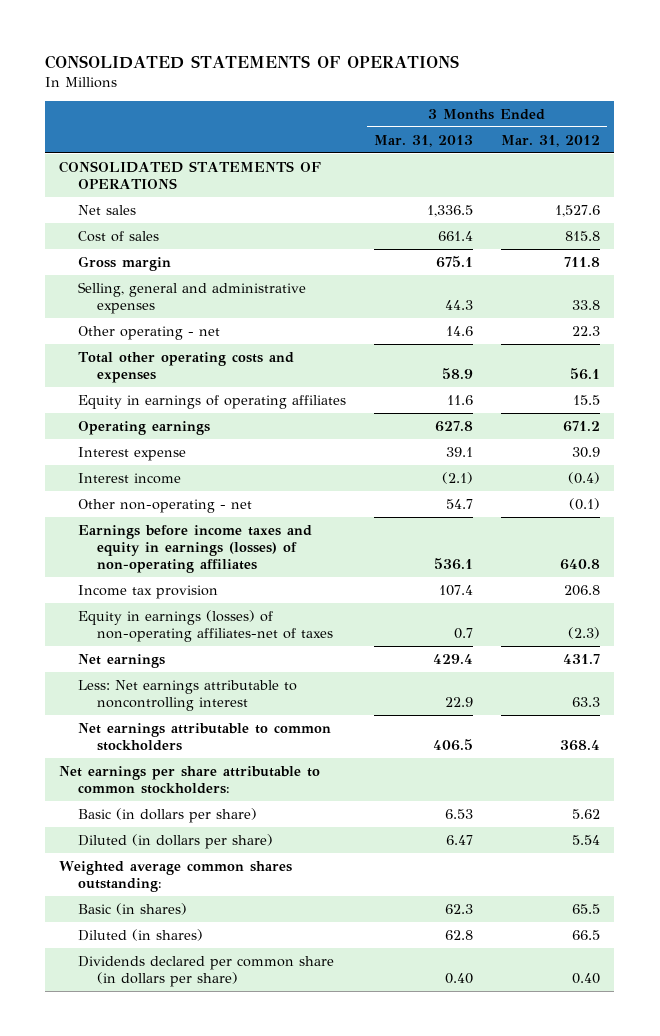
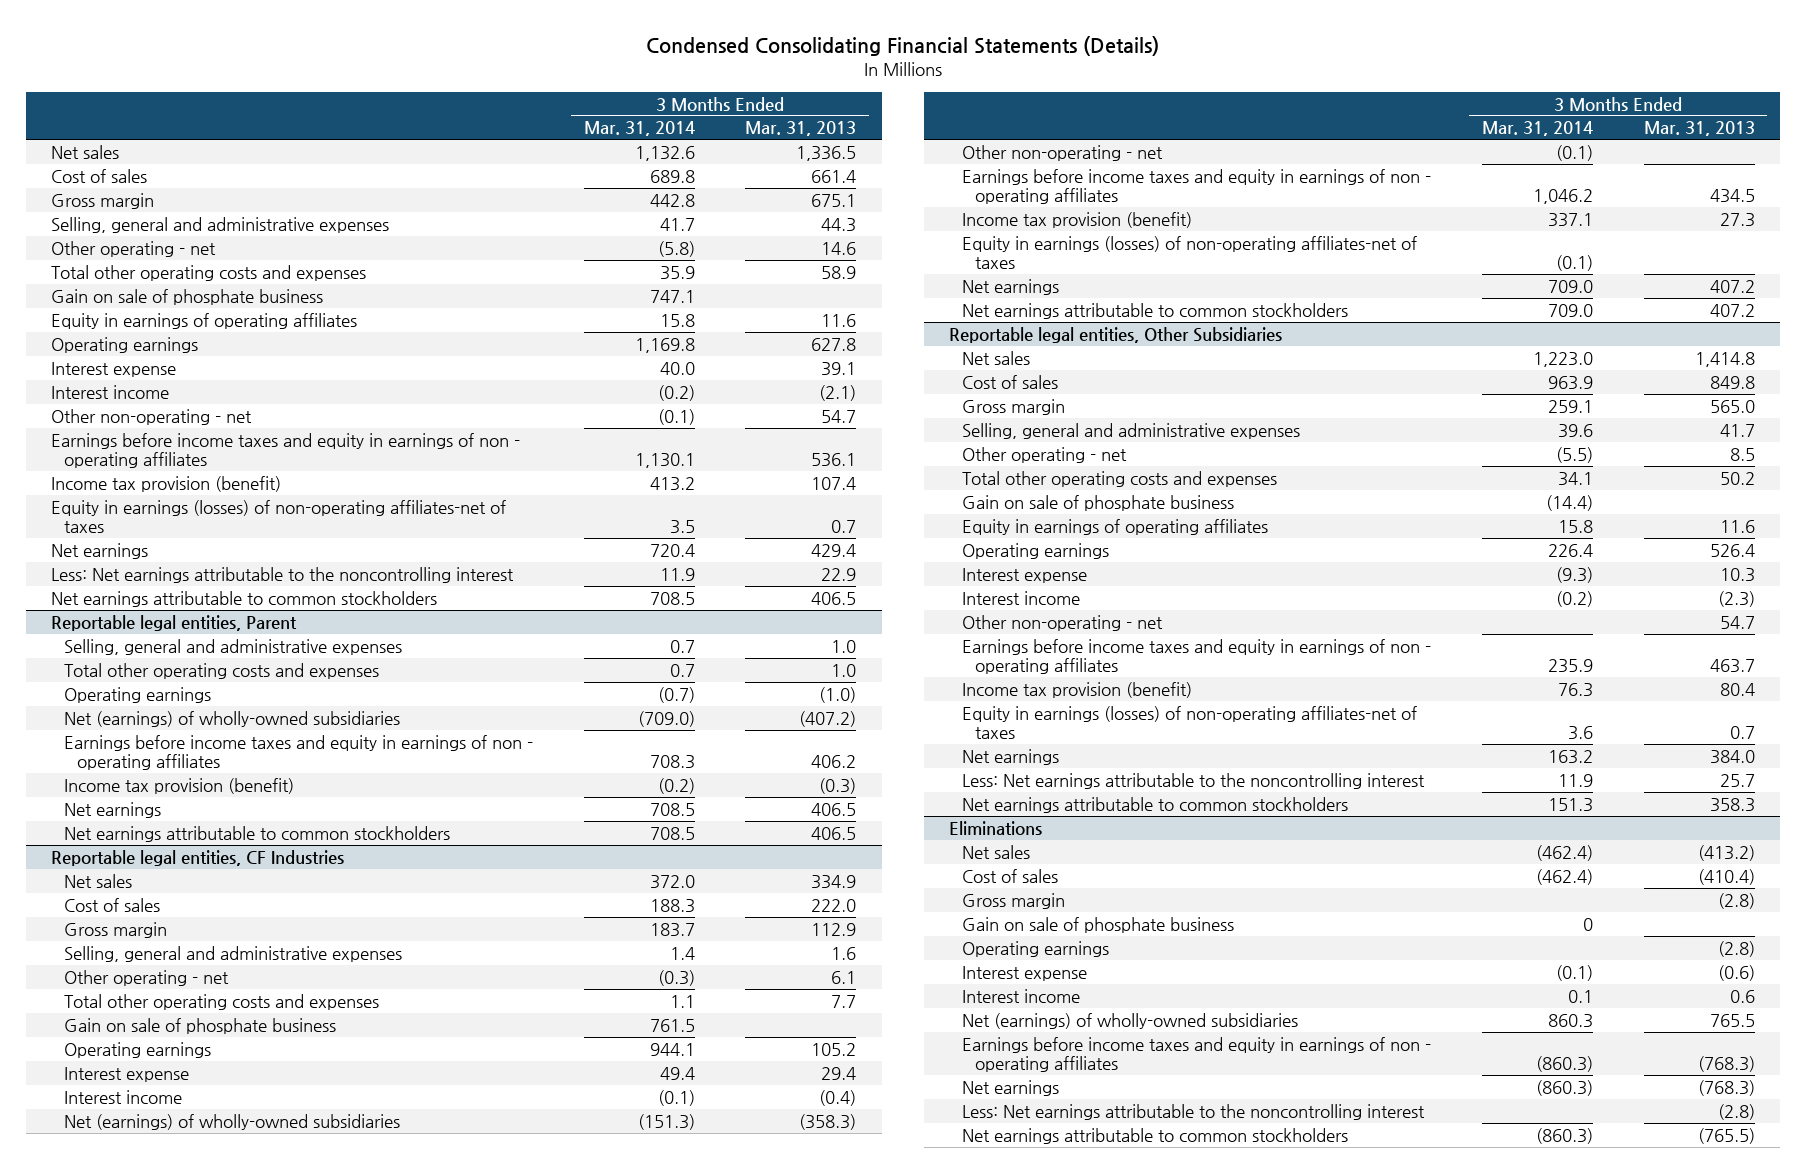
- CONSOLIDATED STATEMENTS OF OPERATIONS
+ Condensed Consolidating Financial Statements (Details)
- | 3 Months Ended Mar. 31, 2013 | 3 Months Ended Mar. 31, 2012
+ | 3 Months Ended Mar. 31, 2014 | 3 Months Ended Mar. 31, 2013
- CONSOLIDATED STATEMENTS OF OPERATIONS
+ Gain on sale of phosphate business | 747.1 |
- Earnings before income taxes and equity in earnings (losses) of non-operating affiliates | 536.1 | 640.8
- Income tax provision | 107.4 | 206.8
+ Earnings before income taxes and equity in earnings of non - operating affiliates | 1,130.1 | 536.1
+ Income tax provision (benefit) | 413.2 | 107.4
- Less: Net earnings attributable to noncontrolling interest | 22.9 | 63.3
+ Less: Net earnings attributable to the noncontrolling interest | 11.9 | 22.9
- Net earnings per share attributable to common stockholders:
- Basic (in dollars per share) | 6.53 | 5.62
- Diluted (in dollars per share) | 6.47 | 5.54
- Weighted average common shares outstanding:
- Basic (in shares) | 62.3 | 65.5
- Diluted (in shares) | 62.8 | 66.5
- Dividends declared per common share (in dollars per share) | 0.40 | 0.40
+ Reportable legal entities, Parent
+ Selling, general and administrative expenses | 0.7 | 1.0
+ Total other operating costs and expenses | 0.7 | 1.0
+ Operating earnings | (0.7) | (1.0)
+ Net (earnings) of wholly-owned subsidiaries | (709.0) | (407.2)
+ Earnings before income taxes and equity in earnings of non - operating affiliates | 708.3 | 406.2
+ Income tax provision (benefit) | (0.2) | (0.3)
+ Net earnings | 708.5 | 406.5
+ Net earnings attributable to common stockholders | 708.5 | 406.5
+ Reportable legal entities, CF Industries
+ Net sales | 372.0 | 334.9
+ Cost of sales | 188.3 | 222.0
+ Gross margin | 183.7 | 112.9
+ Selling, general and administrative expenses | 1.4 | 1.6
+ Other operating - net | (0.3) | 6.1
+ Total other operating costs and expenses | 1.1 | 7.7
+ Gain on sale of phosphate business | 761.5 |
+ Operating earnings | 944.1 | 105.2
+ Interest expense | 49.4 | 29.4
+ Interest income | (0.1) | (0.4)
+ Net (earnings) of wholly-owned subsidiaries | (151.3) | (358.3)
+ Other non-operating - net | (0.1) |
+ Earnings before income taxes and equity in earnings of non - operating affiliates | 1,046.2 | 434.5
+ Income tax provision (benefit) | 337.1 | 27.3
+ Equity in earnings (losses) of non-operating affiliates-net of taxes | (0.1) |
+ Net earnings | 709.0 | 407.2
+ Net earnings attributable to common stockholders | 709.0 | 407.2
+ Reportable legal entities, Other Subsidiaries
+ Net sales | 1,223.0 | 1,414.8
+ Cost of sales | 963.9 | 849.8
+ Gross margin | 259.1 | 565.0
+ Selling, general and administrative expenses | 39.6 | 41.7
+ Other operating - net | (5.5) | 8.5
+ Total other operating costs and expenses | 34.1 | 50.2
+ Gain on sale of phosphate business | (14.4) |
+ Equity in earnings of operating affiliates | 15.8 | 11.6
+ Operating earnings | 226.4 | 526.4
+ Interest expense | (9.3) | 10.3
+ Interest income | (0.2) | (2.3)
+ Other non-operating - net | | 54.7
+ Earnings before income taxes and equity in earnings of non - operating affiliates | 235.9 | 463.7
+ Income tax provision (benefit) | 76.3 | 80.4
+ Equity in earnings (losses) of non-operating affiliates-net of taxes | 3.6 | 0.7
+ Net earnings | 163.2 | 384.0
+ Less: Net earnings attributable to the noncontrolling interest | 11.9 | 25.7
+ Net earnings attributable to common stockholders | 151.3 | 358.3
+ Eliminations
+ Net sales | (462.4) | (413.2)
+ Cost of sales | (462.4) | (410.4)
+ Gross margin | | (2.8)
+ Gain on sale of phosphate business | 0 |
+ Operating earnings | | (2.8)
+ Interest expense | (0.1) | (0.6)
+ Interest income | 0.1 | 0.6
+ Net (earnings) of wholly-owned subsidiaries | 860.3 | 765.5
+ Earnings before income taxes and equity in earnings of non - operating affiliates | (860.3) | (768.3)
+ Net earnings | (860.3) | (768.3)
+ Less: Net earnings attributable to the noncontrolling interest | | (2.8)
+ Net earnings attributable to common stockholders | (860.3) | (765.5)

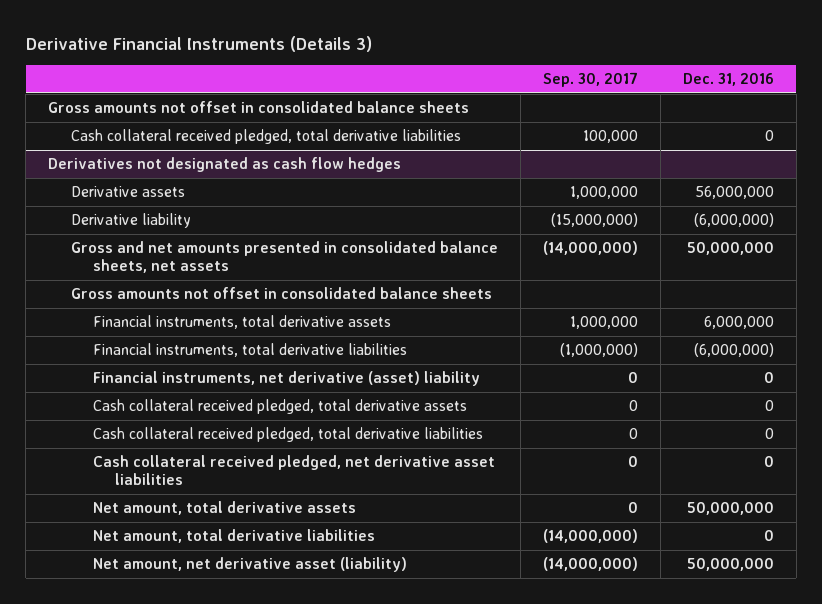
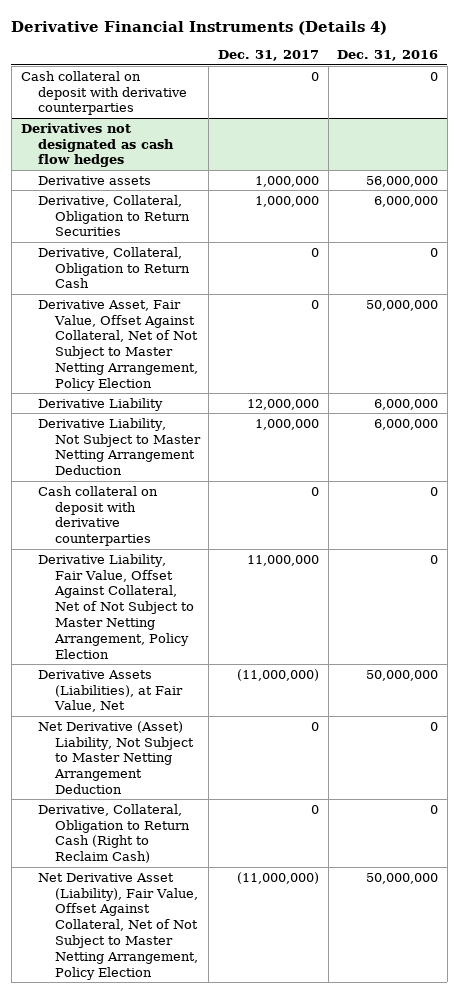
- Derivative Financial Instruments (Details 3)
+ Derivative Financial Instruments (Details 4)
- | Sep. 30, 2017 | Dec. 31, 2016
+ | Dec. 31, 2017 | Dec. 31, 2016
- Gross amounts not offset in consolidated balance sheets
- Cash collateral received pledged, total derivative liabilities | 100,000 | 0
+ Cash collateral on deposit with derivative counterparties | 0 | 0
@ Derivatives not designated as cash flow hedges
- Derivative liability | (15,000,000) | (6,000,000)
- Gross and net amounts presented in consolidated balance sheets, net assets | (14,000,000) | 50,000,000
- Gross amounts not offset in consolidated balance sheets
- Financial instruments, total derivative assets | 1,000,000 | 6,000,000
- Financial instruments, total derivative liabilities | (1,000,000) | (6,000,000)
- Financial instruments, net derivative (asset) liability | 0 | 0
- Cash collateral received pledged, total derivative assets | 0 | 0
- Cash collateral received pledged, total derivative liabilities | 0 | 0
- Cash collateral received pledged, net derivative asset liabilities | 0 | 0
- Net amount, total derivative assets | 0 | 50,000,000
- Net amount, total derivative liabilities | (14,000,000) | 0
- Net amount, net derivative asset (liability) | (14,000,000) | 50,000,000
+ Derivative, Collateral, Obligation to Return Securities | 1,000,000 | 6,000,000
+ Derivative, Collateral, Obligation to Return Cash | 0 | 0
+ Derivative Asset, Fair Value, Offset Against Collateral, Net of Not Subject to Master Netting Arrangement, Policy Election | 0 | 50,000,000
+ Derivative Liability | 12,000,000 | 6,000,000
+ Derivative Liability, Not Subject to Master Netting Arrangement Deduction | 1,000,000 | 6,000,000
+ Cash collateral on deposit with derivative counterparties | 0 | 0
+ Derivative Liability, Fair Value, Offset Against Collateral, Net of Not Subject to Master Netting Arrangement, Policy Election | 11,000,000 | 0
+ Derivative Assets (Liabilities), at Fair Value, Net | (11,000,000) | 50,000,000
+ Net Derivative (Asset) Liability, Not Subject to Master Netting Arrangement Deduction | 0 | 0
+ Derivative, Collateral, Obligation to Return Cash (Right to Reclaim Cash) | 0 | 0
+ Net Derivative Asset (Liability), Fair Value, Offset Against Collateral, Net of Not Subject to Master Netting Arrangement, Policy Election | (11,000,000) | 50,000,000

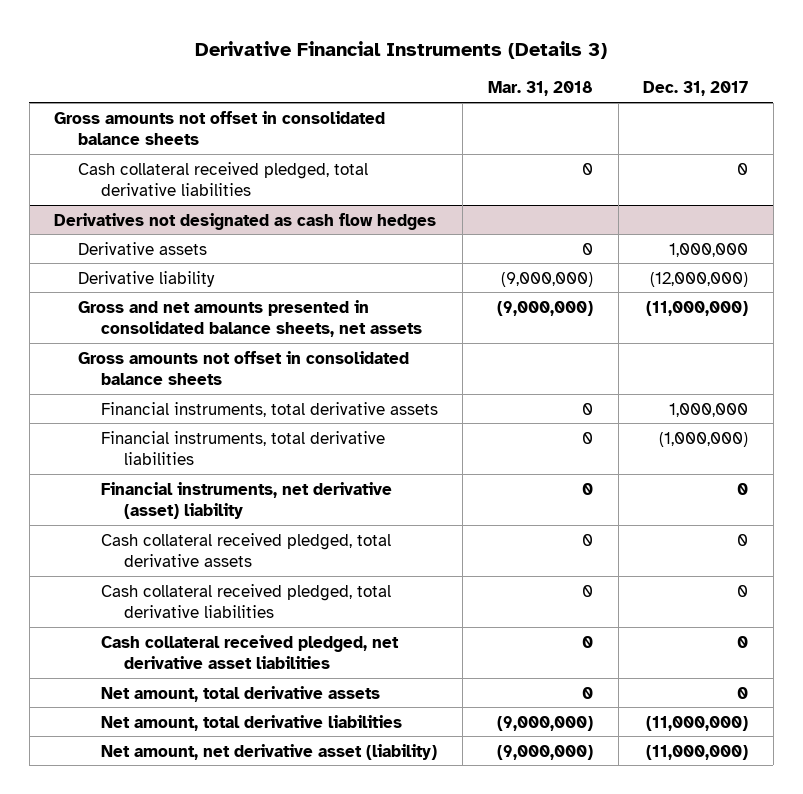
- Derivative Financial Instruments (Details 4)
+ Derivative Financial Instruments (Details 3)
- | Dec. 31, 2017 | Dec. 31, 2016
+ | Mar. 31, 2018 | Dec. 31, 2017
- Cash collateral on deposit with derivative counterparties | 0 | 0
+ Gross amounts not offset in consolidated balance sheets
+ Cash collateral received pledged, total derivative liabilities | 0 | 0
@ Derivatives not designated as cash flow hedges
- Derivative, Collateral, Obligation to Return Securities | 1,000,000 | 6,000,000
- Derivative, Collateral, Obligation to Return Cash | 0 | 0
- Derivative Asset, Fair Value, Offset Against Collateral, Net of Not Subject to Master Netting Arrangement, Policy Election | 0 | 50,000,000
- Derivative Liability | 12,000,000 | 6,000,000
- Derivative Liability, Not Subject to Master Netting Arrangement Deduction | 1,000,000 | 6,000,000
- Cash collateral on deposit with derivative counterparties | 0 | 0
- Derivative Liability, Fair Value, Offset Against Collateral, Net of Not Subject to Master Netting Arrangement, Policy Election | 11,000,000 | 0
- Derivative Assets (Liabilities), at Fair Value, Net | (11,000,000) | 50,000,000
- Net Derivative (Asset) Liability, Not Subject to Master Netting Arrangement Deduction | 0 | 0
- Derivative, Collateral, Obligation to Return Cash (Right to Reclaim Cash) | 0 | 0
- Net Derivative Asset (Liability), Fair Value, Offset Against Collateral, Net of Not Subject to Master Netting Arrangement, Policy Election | (11,000,000) | 50,000,000
+ Derivative liability | (9,000,000) | (12,000,000)
+ Gross and net amounts presented in consolidated balance sheets, net assets | (9,000,000) | (11,000,000)
+ Gross amounts not offset in consolidated balance sheets
+ Financial instruments, total derivative assets | 0 | 1,000,000
+ Financial instruments, total derivative liabilities | 0 | (1,000,000)
+ Financial instruments, net derivative (asset) liability | 0 | 0
+ Cash collateral received pledged, total derivative assets | 0 | 0
+ Cash collateral received pledged, total derivative liabilities | 0 | 0
+ Cash collateral received pledged, net derivative asset liabilities | 0 | 0
+ Net amount, total derivative assets | 0 | 0
+ Net amount, total derivative liabilities | (9,000,000) | (11,000,000)
+ Net amount, net derivative asset (liability) | (9,000,000) | (11,000,000)

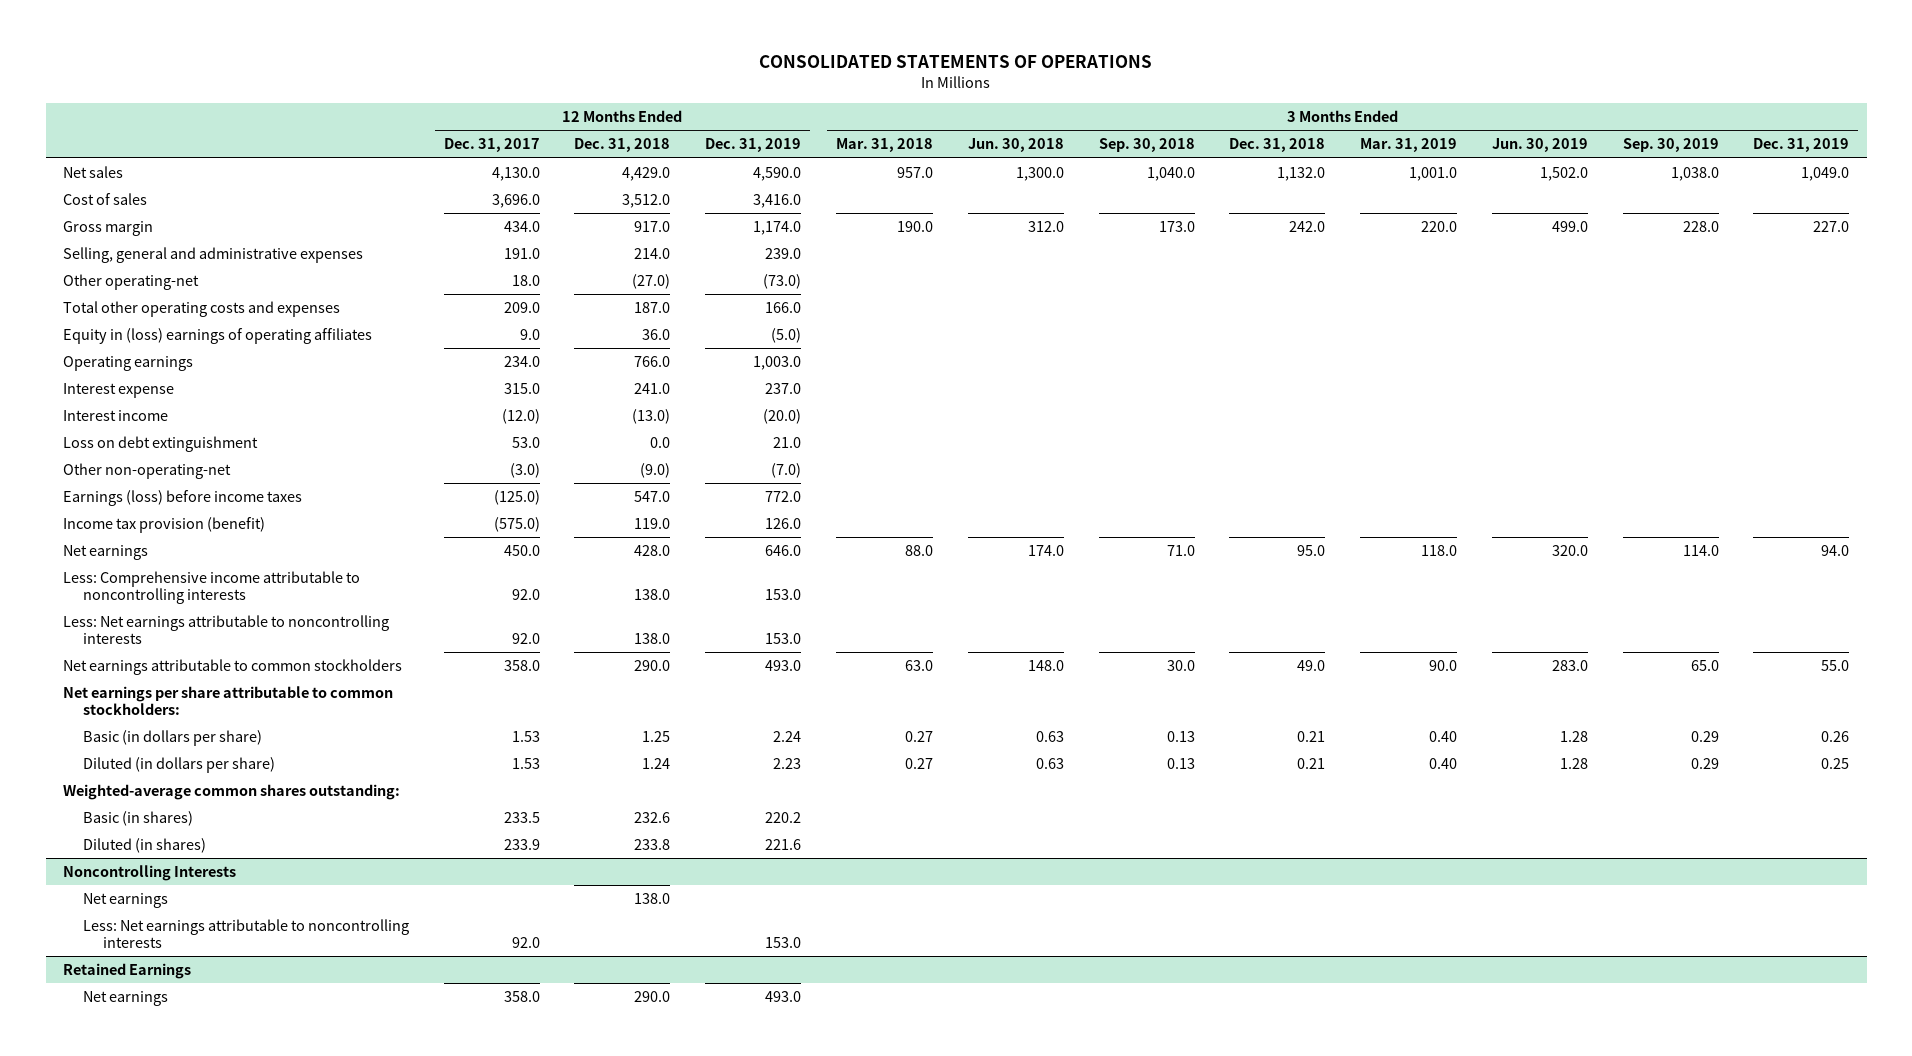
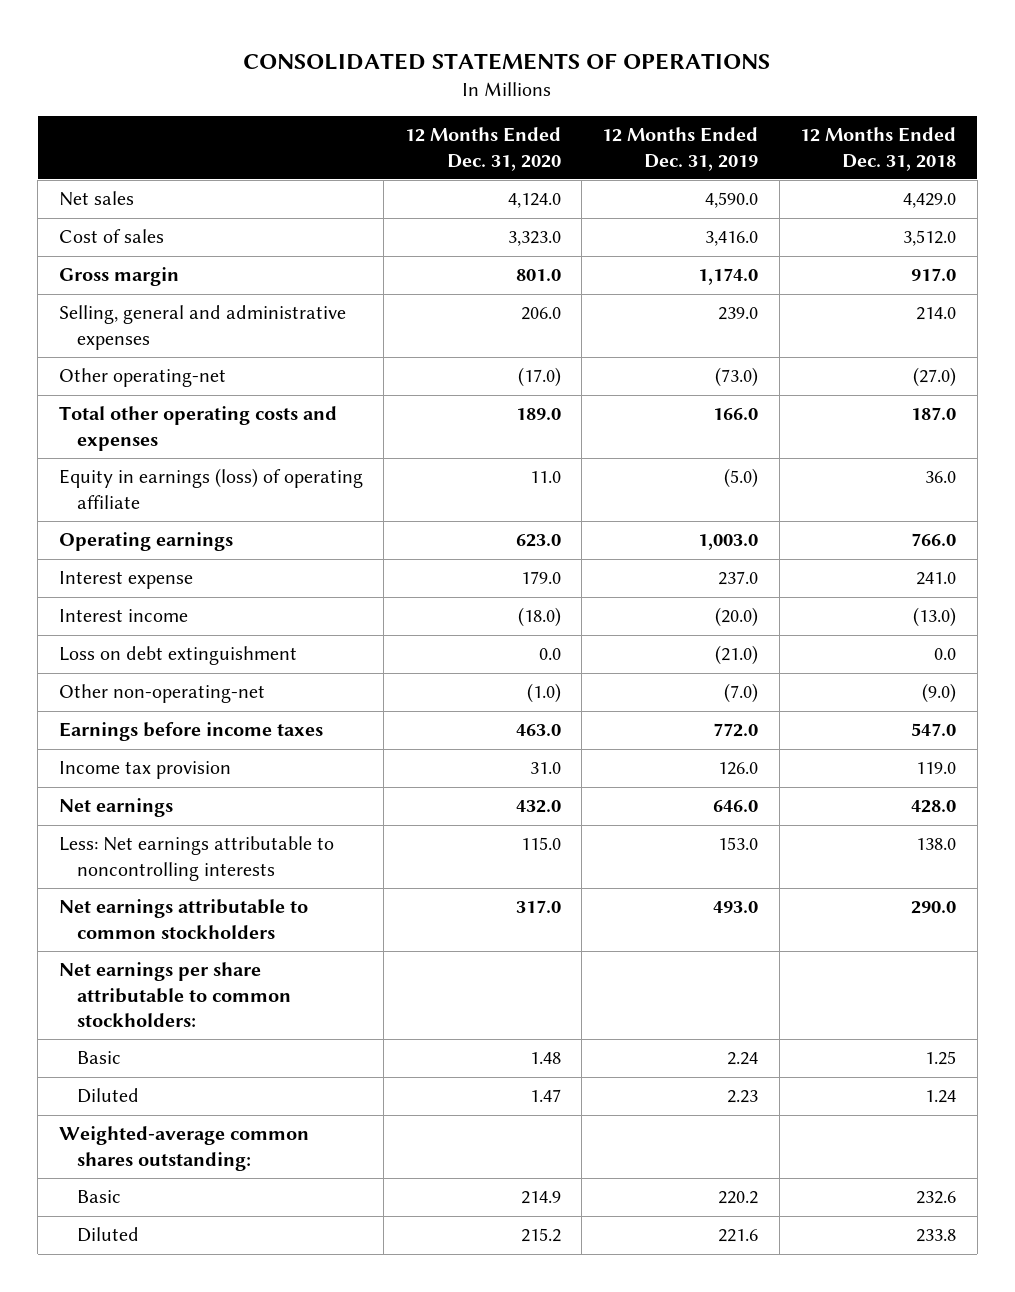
- | 12 Months Ended Dec. 31, 2017 | 12 Months Ended Dec. 31, 2018 | 12 Months Ended Dec. 31, 2019 | 3 Months Ended Mar. 31, 2018 | 3 Months Ended Jun. 30, 2018 | 3 Months Ended Sep. 30, 2018 | 3 Months Ended Dec. 31, 2018 | 3 Months Ended Mar. 31, 2019 | 3 Months Ended Jun. 30, 2019 | 3 Months Ended Sep. 30, 2019 | 3 Months Ended Dec. 31, 2019
+ | 12 Months Ended Dec. 31, 2020 | 12 Months Ended Dec. 31, 2019 | 12 Months Ended Dec. 31, 2018
- Equity in (loss) earnings of operating affiliates | 9.0 | 36.0 | (5.0) | | | | | | | |
+ Equity in earnings (loss) of operating affiliate | 11.0 | (5.0) | 36.0
- Loss on debt extinguishment | 53.0 | 0.0 | 21.0 | | | | | | | |
+ Loss on debt extinguishment | 0.0 | (21.0) | 0.0
- Earnings (loss) before income taxes | (125.0) | 547.0 | 772.0 | | | | | | | |
- Income tax provision (benefit) | (575.0) | 119.0 | 126.0 | | | | | | | |
+ Earnings before income taxes | 463.0 | 772.0 | 547.0
+ Income tax provision | 31.0 | 126.0 | 119.0
- Less: Comprehensive income attributable to noncontrolling interests | 92.0 | 138.0 | 153.0 | | | | | | | |
- Basic (in dollars per share) | 1.53 | 1.25 | 2.24 | 0.27 | 0.63 | 0.13 | 0.21 | 0.40 | 1.28 | 0.29 | 0.26
- Diluted (in dollars per share) | 1.53 | 1.24 | 2.23 | 0.27 | 0.63 | 0.13 | 0.21 | 0.40 | 1.28 | 0.29 | 0.25
+ Basic | 1.48 | 2.24 | 1.25
+ Diluted | 1.47 | 2.23 | 1.24
- Basic (in shares) | 233.5 | 232.6 | 220.2 | | | | | | | |
- Diluted (in shares) | 233.9 | 233.8 | 221.6 | | | | | | | |
- Noncontrolling Interests
- Net earnings | | 138.0 | | | | | | | | |
- Less: Net earnings attributable to noncontrolling interests | 92.0 | | 153.0 | | | | | | | |
- Retained Earnings
- Net earnings | 358.0 | 290.0 | 493.0 | | | | | | | |
+ Basic | 214.9 | 220.2 | 232.6
+ Diluted | 215.2 | 221.6 | 233.8

